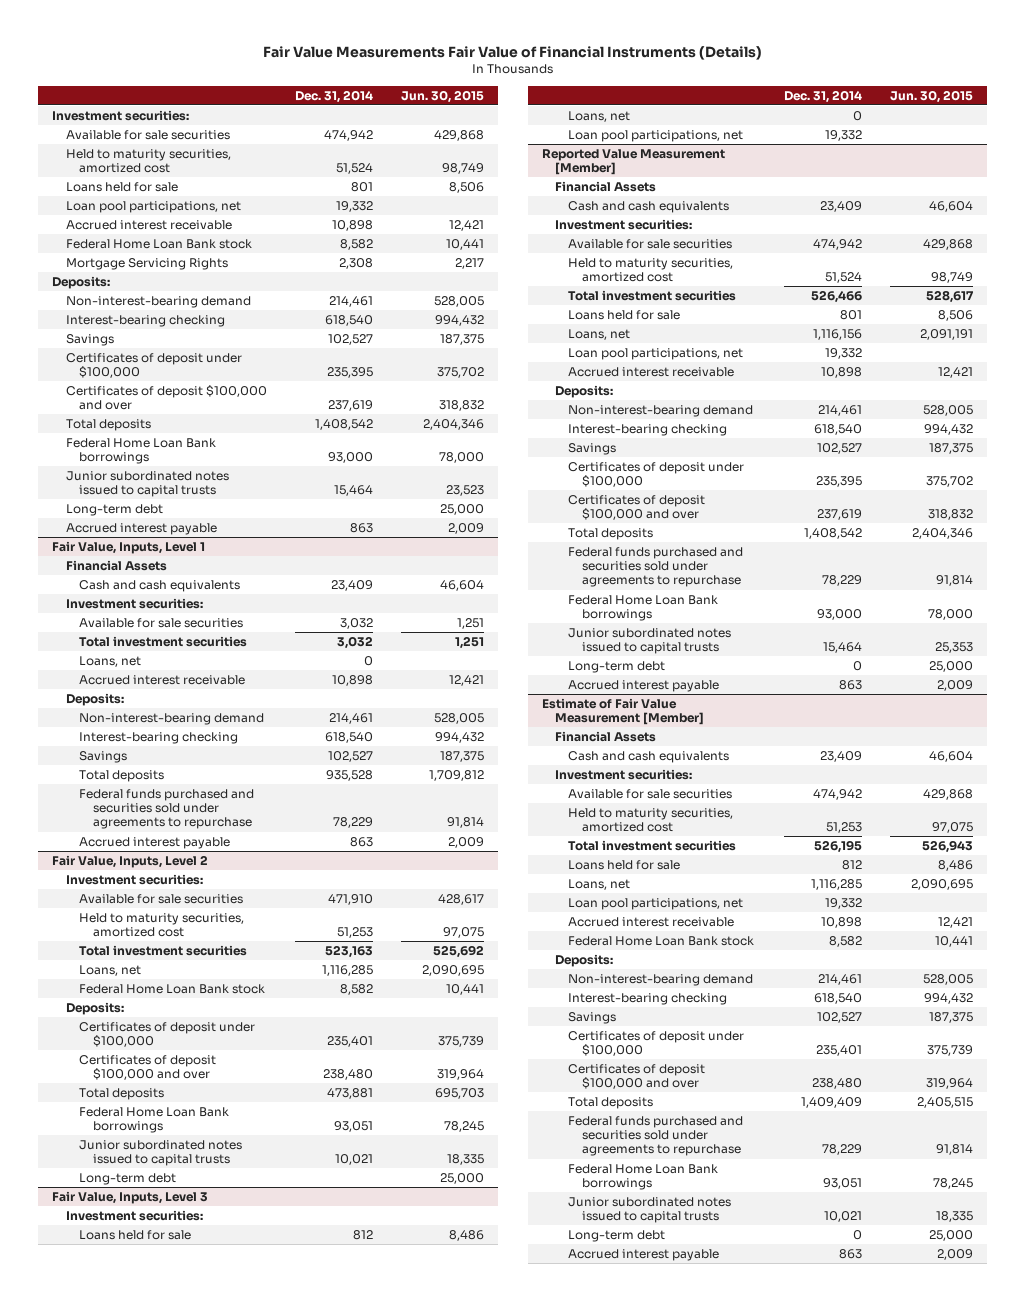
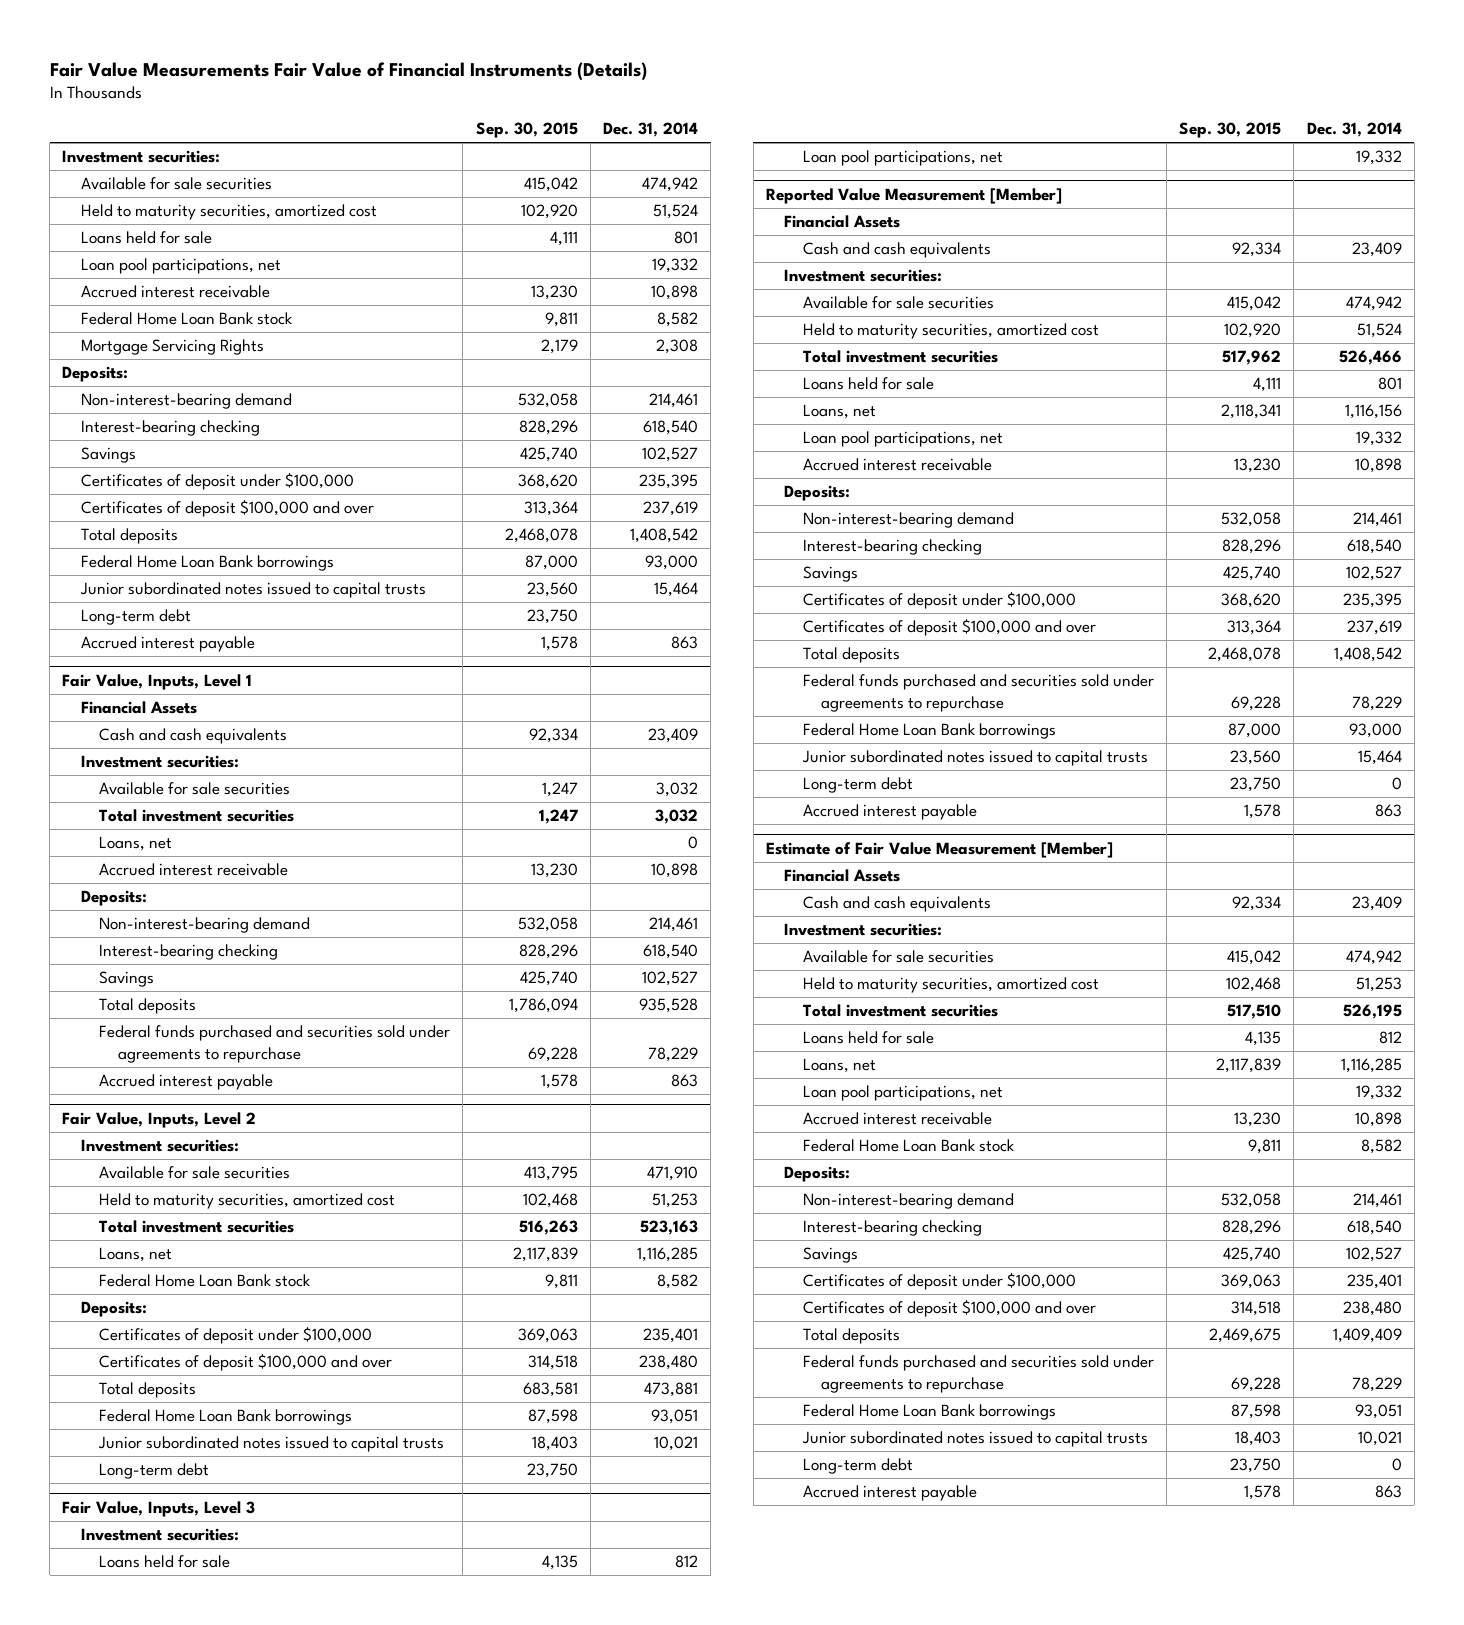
- | Dec. 31, 2014 | Jun. 30, 2015
+ | Sep. 30, 2015 | Dec. 31, 2014
@ Fair Value, Inputs, Level 3
- Loans, net | 0 |

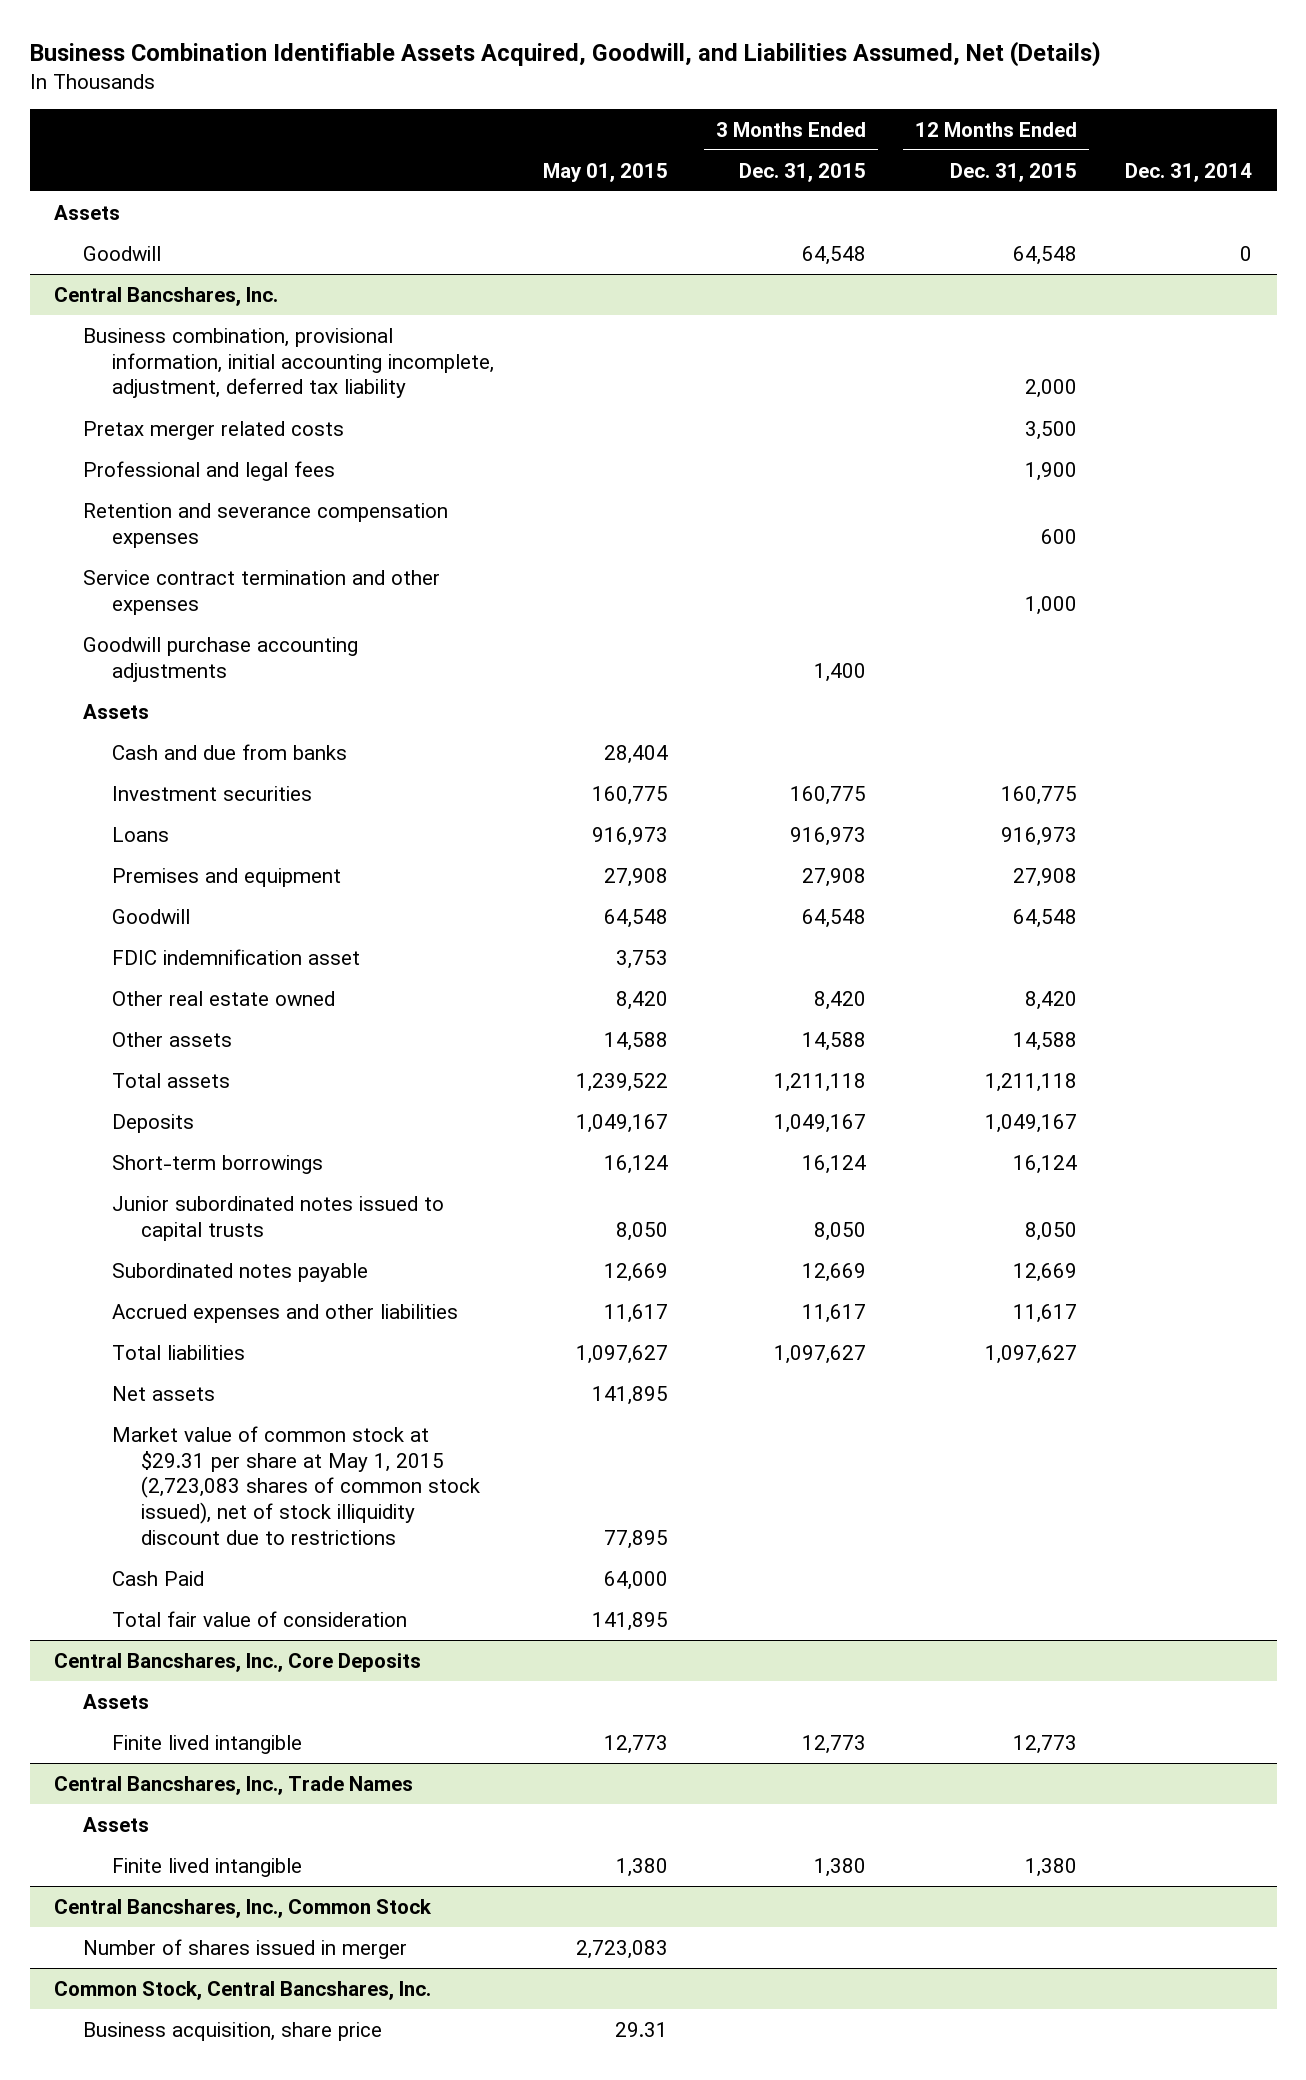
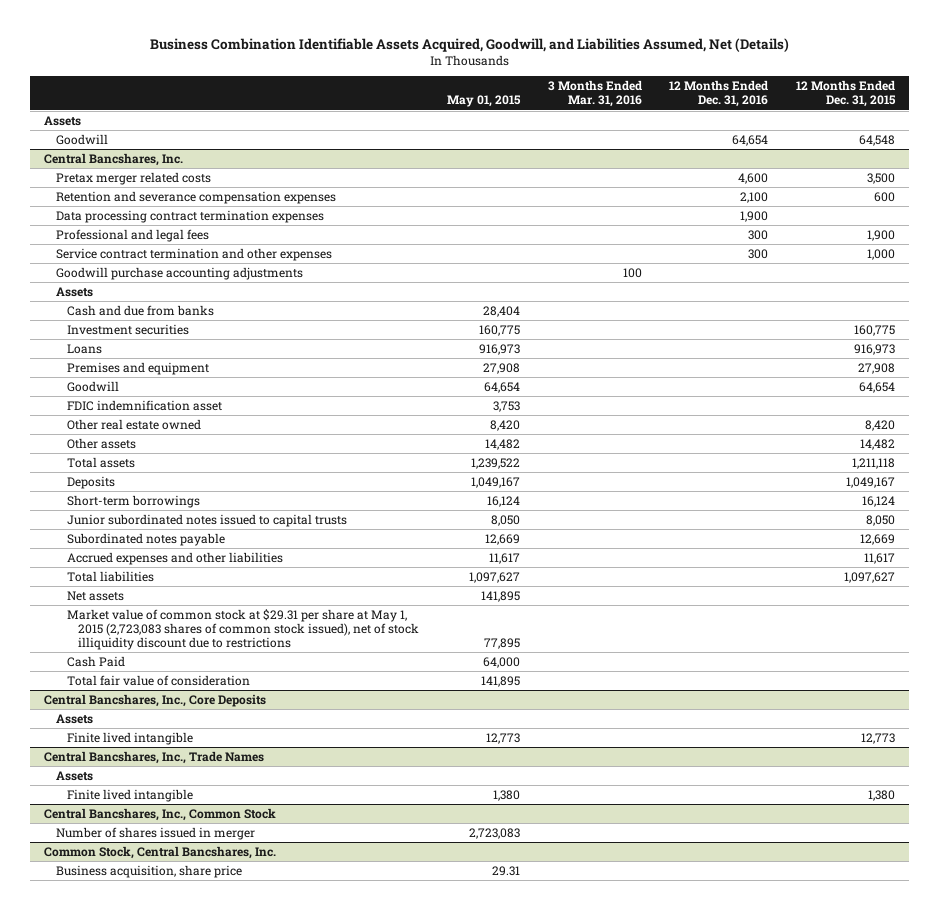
- | May 01, 2015 | 3 Months Ended Dec. 31, 2015 | 12 Months Ended Dec. 31, 2015 | Dec. 31, 2014
+ | May 01, 2015 | 3 Months Ended Mar. 31, 2016 | 12 Months Ended Dec. 31, 2016 | 12 Months Ended Dec. 31, 2015
@ Central Bancshares, Inc.
- Business combination, provisional information, initial accounting incomplete, adjustment, deferred tax liability | | | 2,000 |
+ Data processing contract termination expenses | | | 1,900 |
moved down: Professional and legal fees | | | 300 | 1,900
- Goodwill | 64,548 | 64,548 | 64,548 |
+ Goodwill | 64,654 | | | 64,654
- Other assets | 14,588 | 14,588 | 14,588 |
+ Other assets | 14,482 | | | 14,482

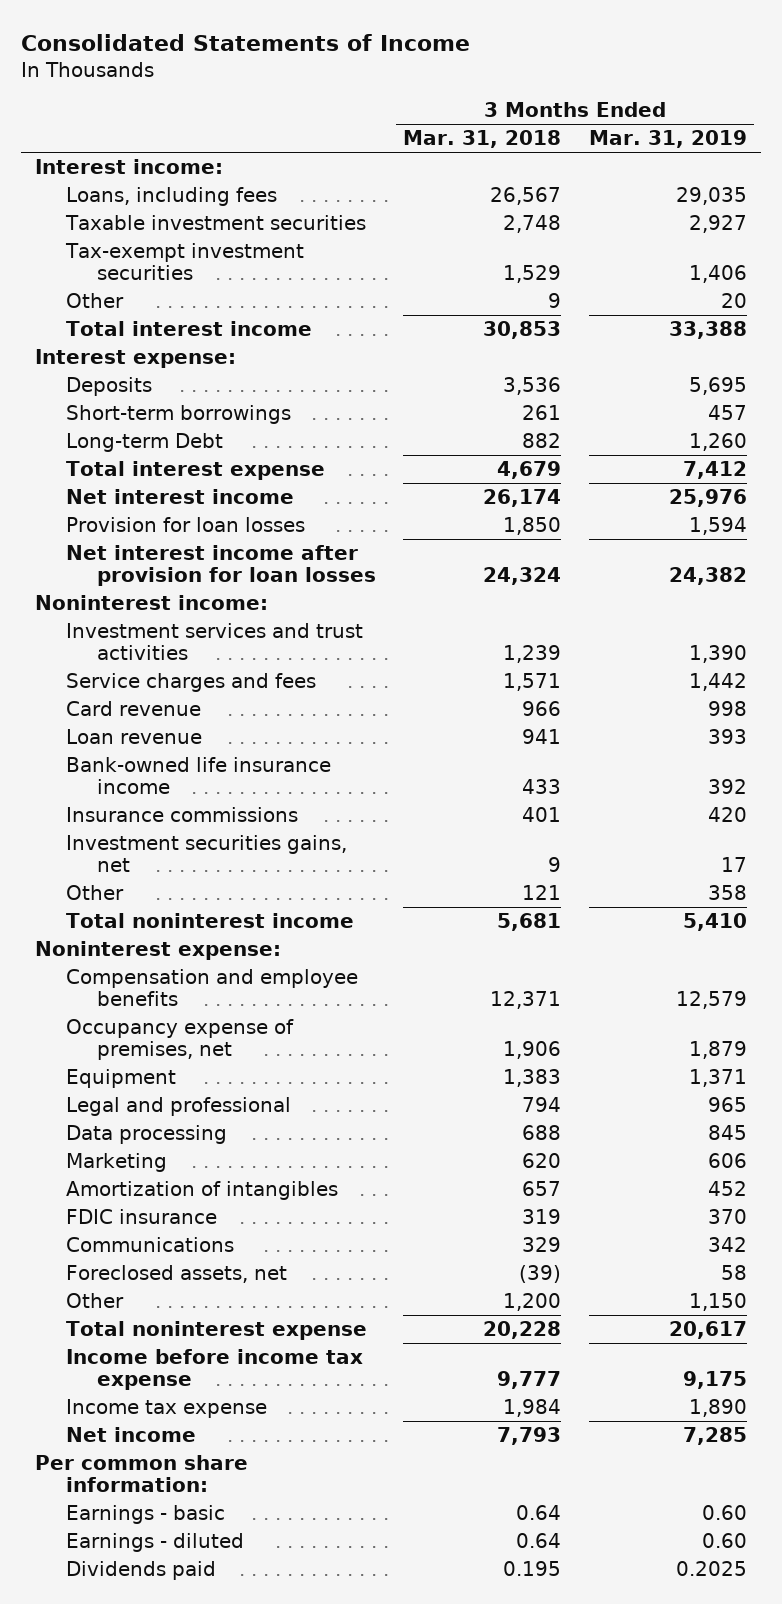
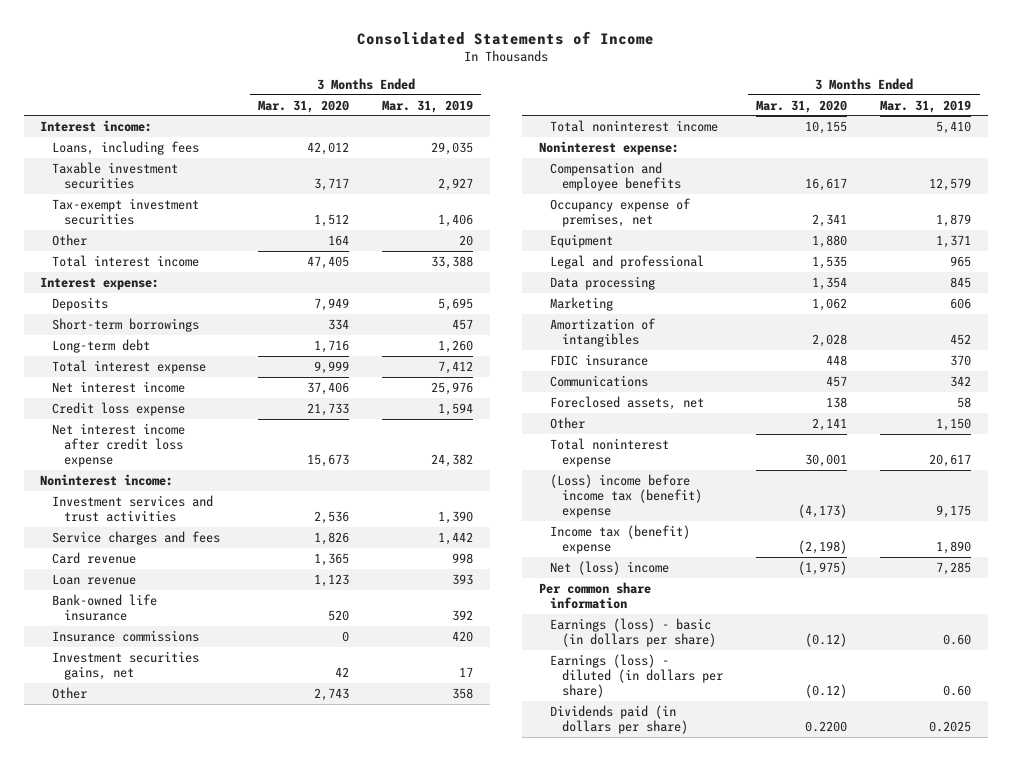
- | 3 Months Ended Mar. 31, 2018 | 3 Months Ended Mar. 31, 2019
+ | 3 Months Ended Mar. 31, 2020 | 3 Months Ended Mar. 31, 2019
- Long-term Debt | 882 | 1,260
+ Long-term debt | 1,716 | 1,260
- Provision for loan losses | 1,850 | 1,594
- Net interest income after provision for loan losses | 24,324 | 24,382
+ Credit loss expense | 21,733 | 1,594
+ Net interest income after credit loss expense | 15,673 | 24,382
- Bank-owned life insurance income | 433 | 392
+ Bank-owned life insurance | 520 | 392
- Income before income tax expense | 9,777 | 9,175
- Income tax expense | 1,984 | 1,890
- Net income | 7,793 | 7,285
- Per common share information:
- Earnings - basic | 0.64 | 0.60
- Earnings - diluted | 0.64 | 0.60
- Dividends paid | 0.195 | 0.2025
+ (Loss) income before income tax (benefit) expense | (4,173) | 9,175
+ Income tax (benefit) expense | (2,198) | 1,890
+ Net (loss) income | (1,975) | 7,285
+ Per common share information
+ Earnings (loss) - basic (in dollars per share) | (0.12) | 0.60
+ Earnings (loss) - diluted (in dollars per share) | (0.12) | 0.60
+ Dividends paid (in dollars per share) | 0.2200 | 0.2025

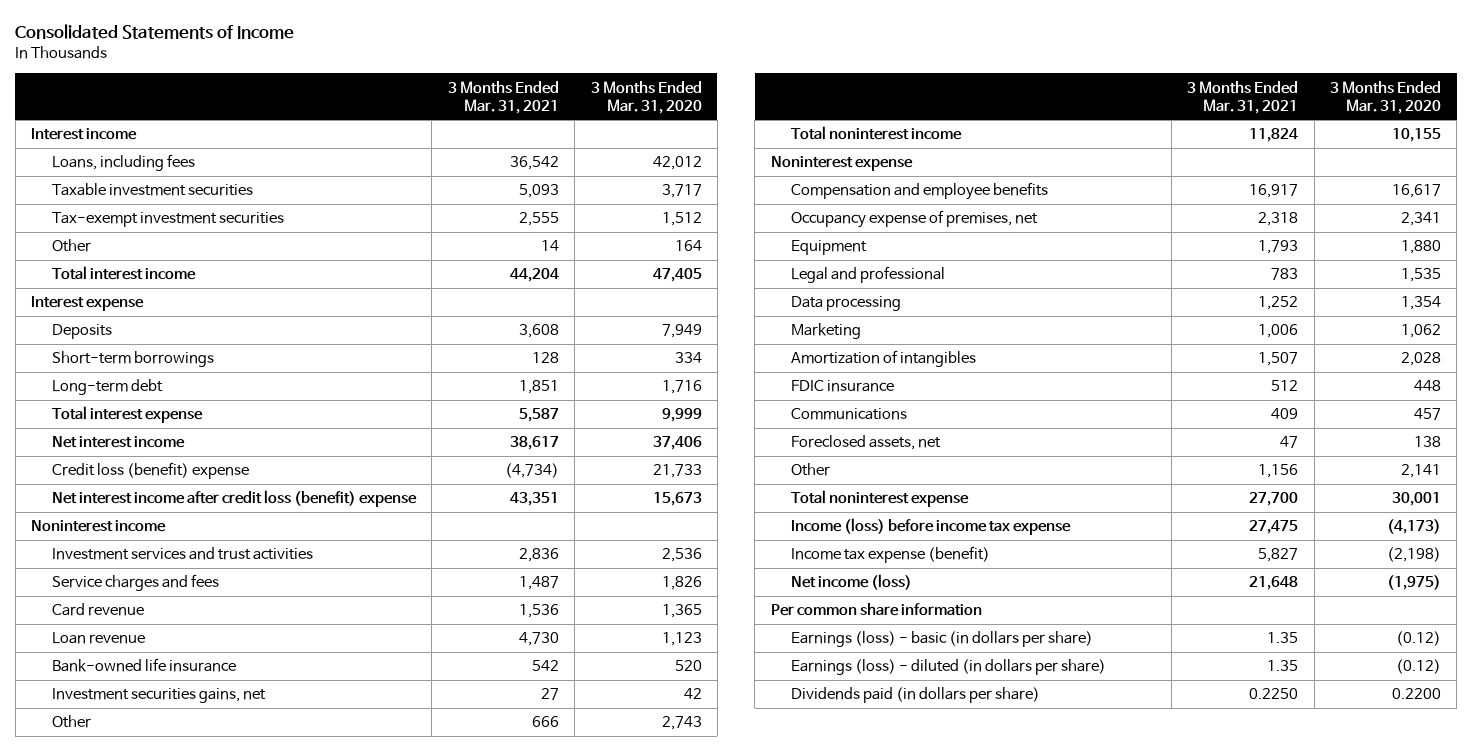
- | 3 Months Ended Mar. 31, 2020 | 3 Months Ended Mar. 31, 2019
+ | 3 Months Ended Mar. 31, 2021 | 3 Months Ended Mar. 31, 2020
- Interest income:
+ Interest income
- Interest expense:
+ Interest expense
- Credit loss expense | 21,733 | 1,594
- Net interest income after credit loss expense | 15,673 | 24,382
- Noninterest income:
+ Credit loss (benefit) expense | (4,734) | 21,733
+ Net interest income after credit loss (benefit) expense | 43,351 | 15,673
+ Noninterest income
- Insurance commissions | 0 | 420
- Noninterest expense:
+ Noninterest expense
- (Loss) income before income tax (benefit) expense | (4,173) | 9,175
- Income tax (benefit) expense | (2,198) | 1,890
- Net (loss) income | (1,975) | 7,285
+ Income (loss) before income tax expense | 27,475 | (4,173)
+ Income tax expense (benefit) | 5,827 | (2,198)
+ Net income (loss) | 21,648 | (1,975)

